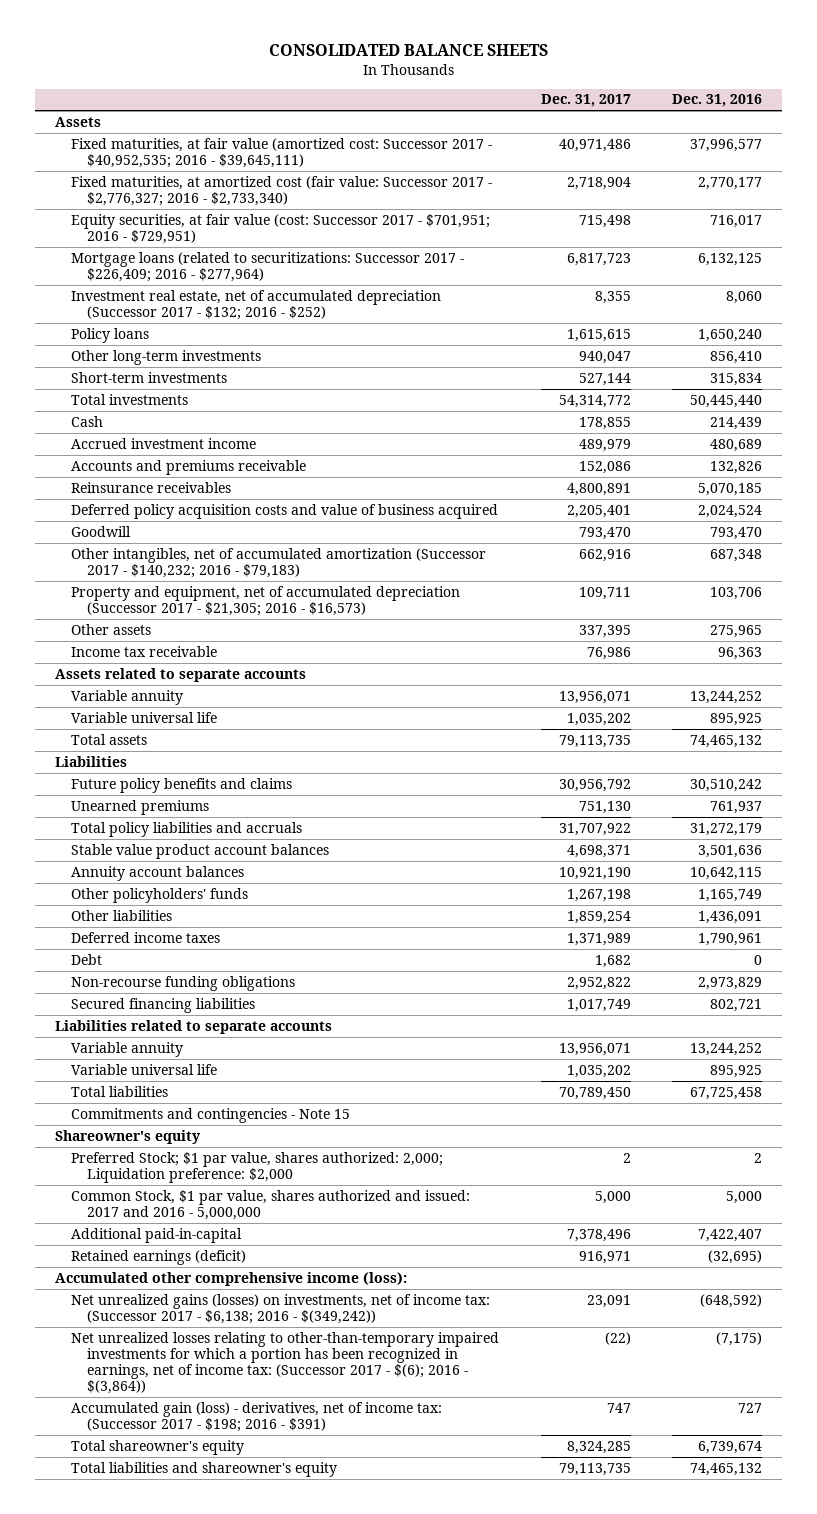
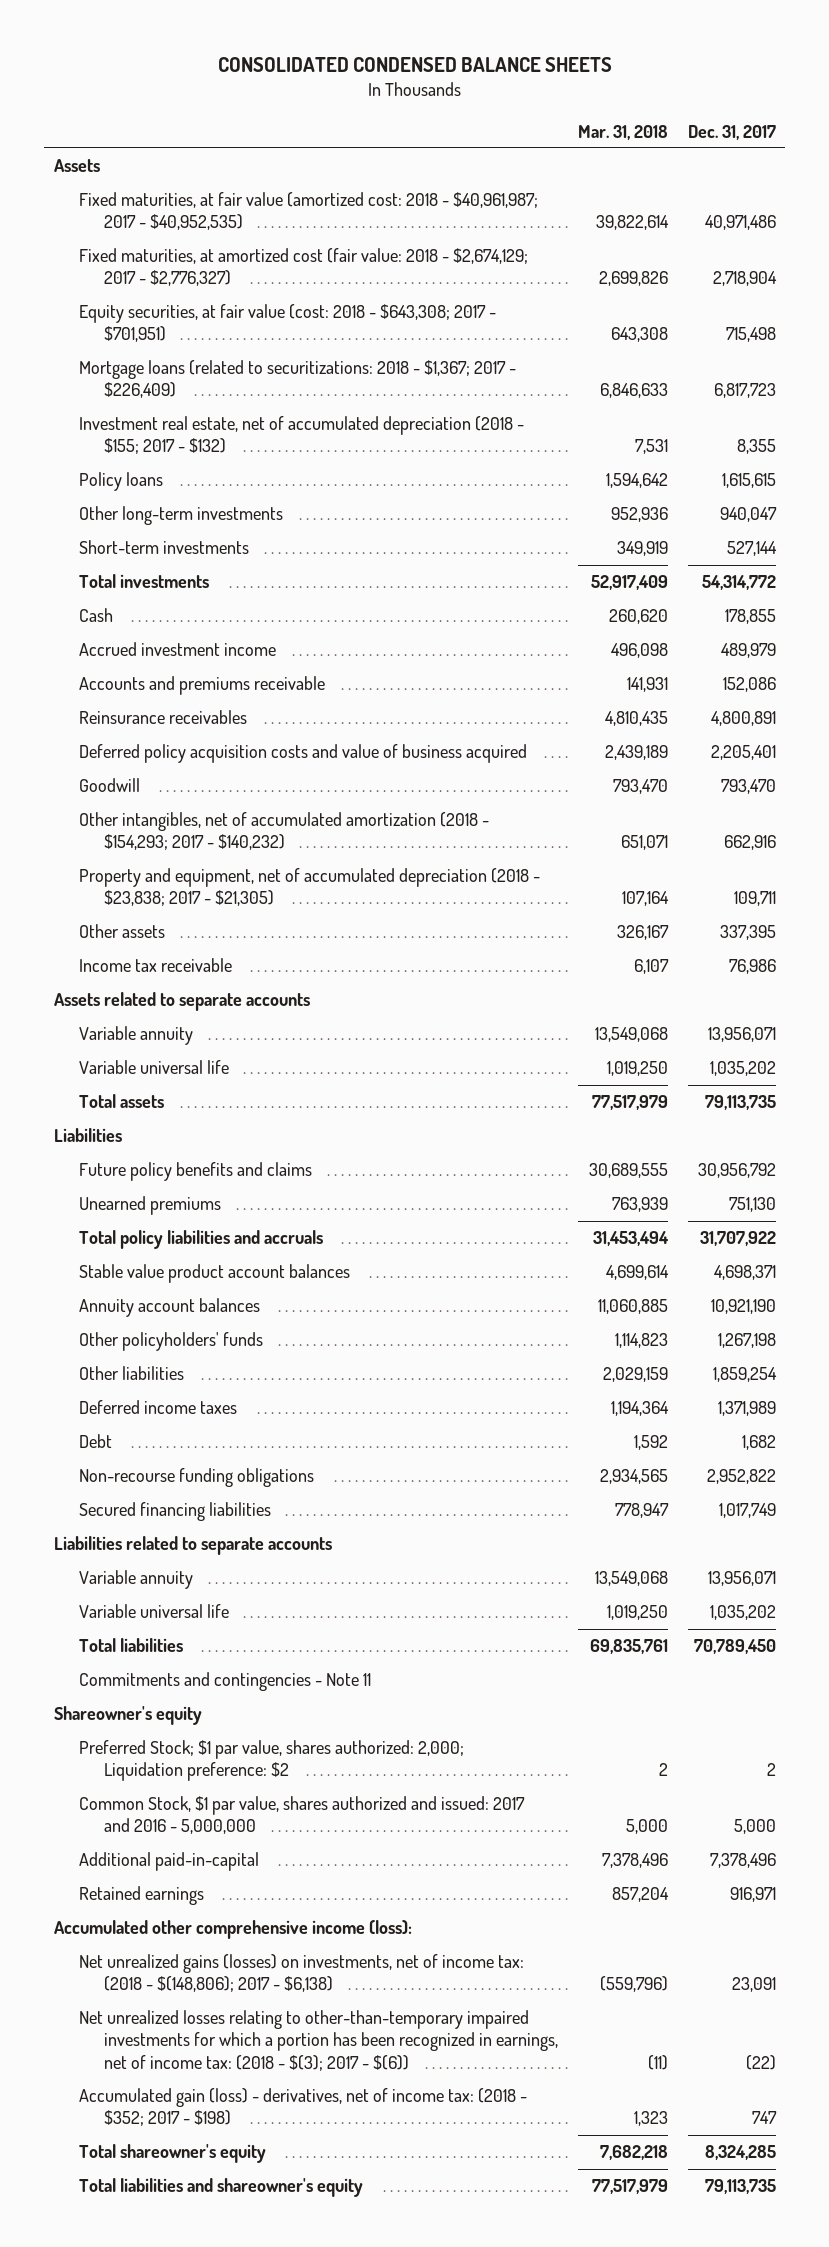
- CONSOLIDATED BALANCE SHEETS
+ CONSOLIDATED CONDENSED BALANCE SHEETS
- | Dec. 31, 2017 | Dec. 31, 2016
+ | Mar. 31, 2018 | Dec. 31, 2017
- Fixed maturities, at fair value (amortized cost: Successor 2017 - $40,952,535; 2016 - $39,645,111) | 40,971,486 | 37,996,577
- Fixed maturities, at amortized cost (fair value: Successor 2017 - $2,776,327; 2016 - $2,733,340) | 2,718,904 | 2,770,177
- Equity securities, at fair value (cost: Successor 2017 - $701,951; 2016 - $729,951) | 715,498 | 716,017
- Mortgage loans (related to securitizations: Successor 2017 - $226,409; 2016 - $277,964) | 6,817,723 | 6,132,125
- Investment real estate, net of accumulated depreciation (Successor 2017 - $132; 2016 - $252) | 8,355 | 8,060
+ Fixed maturities, at fair value (amortized cost: 2018 - $40,961,987; 2017 - $40,952,535) | 39,822,614 | 40,971,486
+ Fixed maturities, at amortized cost (fair value: 2018 - $2,674,129; 2017 - $2,776,327) | 2,699,826 | 2,718,904
+ Equity securities, at fair value (cost: 2018 - $643,308; 2017 - $701,951) | 643,308 | 715,498
+ Mortgage loans (related to securitizations: 2018 - $1,367; 2017 - $226,409) | 6,846,633 | 6,817,723
+ Investment real estate, net of accumulated depreciation (2018 - $155; 2017 - $132) | 7,531 | 8,355
- Other intangibles, net of accumulated amortization (Successor 2017 - $140,232; 2016 - $79,183) | 662,916 | 687,348
- Property and equipment, net of accumulated depreciation (Successor 2017 - $21,305; 2016 - $16,573) | 109,711 | 103,706
+ Other intangibles, net of accumulated amortization (2018 - $154,293; 2017 - $140,232) | 651,071 | 662,916
+ Property and equipment, net of accumulated depreciation (2018 - $23,838; 2017 - $21,305) | 107,164 | 109,711
- Commitments and contingencies - Note 15
+ Commitments and contingencies - Note 11
- Preferred Stock; $1 par value, shares authorized: 2,000; Liquidation preference: $2,000 | 2 | 2
+ Preferred Stock; $1 par value, shares authorized: 2,000; Liquidation preference: $2 | 2 | 2
- Retained earnings (deficit) | 916,971 | (32,695)
+ Retained earnings | 857,204 | 916,971
- Net unrealized gains (losses) on investments, net of income tax: (Successor 2017 - $6,138; 2016 - $(349,242)) | 23,091 | (648,592)
- Net unrealized losses relating to other-than-temporary impaired investments for which a portion has been recognized in earnings, net of income tax: (Successor 2017 - $(6); 2016 - $(3,864)) | (22) | (7,175)
- Accumulated gain (loss) - derivatives, net of income tax: (Successor 2017 - $198; 2016 - $391) | 747 | 727
+ Net unrealized gains (losses) on investments, net of income tax: (2018 - $(148,806); 2017 - $6,138) | (559,796) | 23,091
+ Net unrealized losses relating to other-than-temporary impaired investments for which a portion has been recognized in earnings, net of income tax: (2018 - $(3); 2017 - $(6)) | (11) | (22)
+ Accumulated gain (loss) - derivatives, net of income tax: (2018 - $352; 2017 - $198) | 1,323 | 747

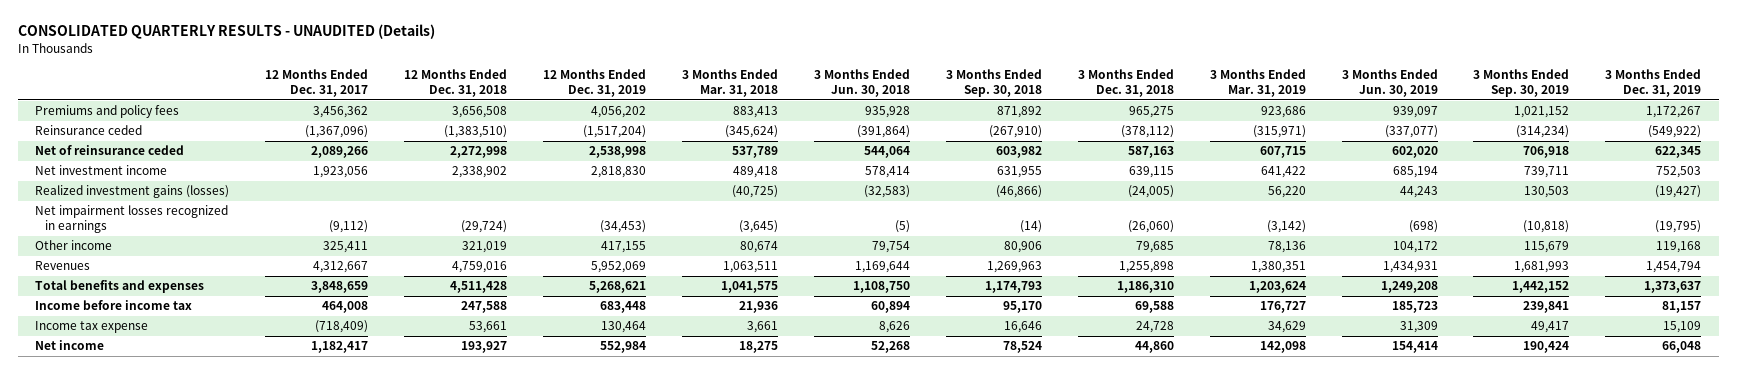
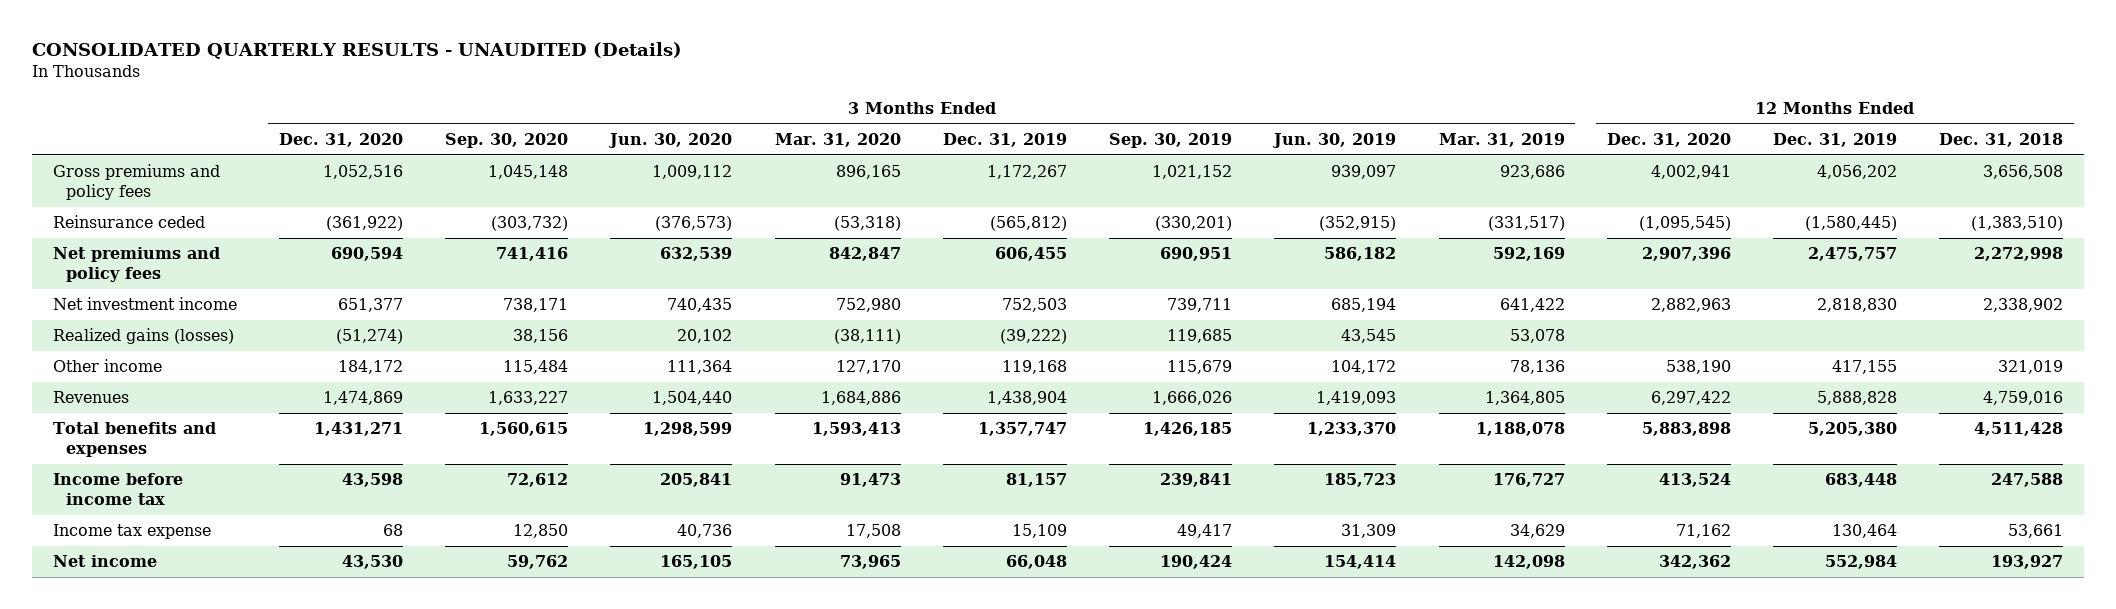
- | 12 Months Ended Dec. 31, 2017 | 12 Months Ended Dec. 31, 2018 | 12 Months Ended Dec. 31, 2019 | 3 Months Ended Mar. 31, 2018 | 3 Months Ended Jun. 30, 2018 | 3 Months Ended Sep. 30, 2018 | 3 Months Ended Dec. 31, 2018 | 3 Months Ended Mar. 31, 2019 | 3 Months Ended Jun. 30, 2019 | 3 Months Ended Sep. 30, 2019 | 3 Months Ended Dec. 31, 2019
+ | 3 Months Ended Dec. 31, 2020 | 3 Months Ended Sep. 30, 2020 | 3 Months Ended Jun. 30, 2020 | 3 Months Ended Mar. 31, 2020 | 3 Months Ended Dec. 31, 2019 | 3 Months Ended Sep. 30, 2019 | 3 Months Ended Jun. 30, 2019 | 3 Months Ended Mar. 31, 2019 | 12 Months Ended Dec. 31, 2020 | 12 Months Ended Dec. 31, 2019 | 12 Months Ended Dec. 31, 2018
- Premiums and policy fees | 3,456,362 | 3,656,508 | 4,056,202 | 883,413 | 935,928 | 871,892 | 965,275 | 923,686 | 939,097 | 1,021,152 | 1,172,267
- Reinsurance ceded | (1,367,096) | (1,383,510) | (1,517,204) | (345,624) | (391,864) | (267,910) | (378,112) | (315,971) | (337,077) | (314,234) | (549,922)
- Net of reinsurance ceded | 2,089,266 | 2,272,998 | 2,538,998 | 537,789 | 544,064 | 603,982 | 587,163 | 607,715 | 602,020 | 706,918 | 622,345
+ Gross premiums and policy fees | 1,052,516 | 1,045,148 | 1,009,112 | 896,165 | 1,172,267 | 1,021,152 | 939,097 | 923,686 | 4,002,941 | 4,056,202 | 3,656,508
+ Reinsurance ceded | (361,922) | (303,732) | (376,573) | (53,318) | (565,812) | (330,201) | (352,915) | (331,517) | (1,095,545) | (1,580,445) | (1,383,510)
+ Net premiums and policy fees | 690,594 | 741,416 | 632,539 | 842,847 | 606,455 | 690,951 | 586,182 | 592,169 | 2,907,396 | 2,475,757 | 2,272,998
- Realized investment gains (losses) | | | | (40,725) | (32,583) | (46,866) | (24,005) | 56,220 | 44,243 | 130,503 | (19,427)
- Net impairment losses recognized in earnings | (9,112) | (29,724) | (34,453) | (3,645) | (5) | (14) | (26,060) | (3,142) | (698) | (10,818) | (19,795)
+ Realized gains (losses) | (51,274) | 38,156 | 20,102 | (38,111) | (39,222) | 119,685 | 43,545 | 53,078 | | |
- Revenues | 4,312,667 | 4,759,016 | 5,952,069 | 1,063,511 | 1,169,644 | 1,269,963 | 1,255,898 | 1,380,351 | 1,434,931 | 1,681,993 | 1,454,794
- Total benefits and expenses | 3,848,659 | 4,511,428 | 5,268,621 | 1,041,575 | 1,108,750 | 1,174,793 | 1,186,310 | 1,203,624 | 1,249,208 | 1,442,152 | 1,373,637
+ Revenues | 1,474,869 | 1,633,227 | 1,504,440 | 1,684,886 | 1,438,904 | 1,666,026 | 1,419,093 | 1,364,805 | 6,297,422 | 5,888,828 | 4,759,016
+ Total benefits and expenses | 1,431,271 | 1,560,615 | 1,298,599 | 1,593,413 | 1,357,747 | 1,426,185 | 1,233,370 | 1,188,078 | 5,883,898 | 5,205,380 | 4,511,428

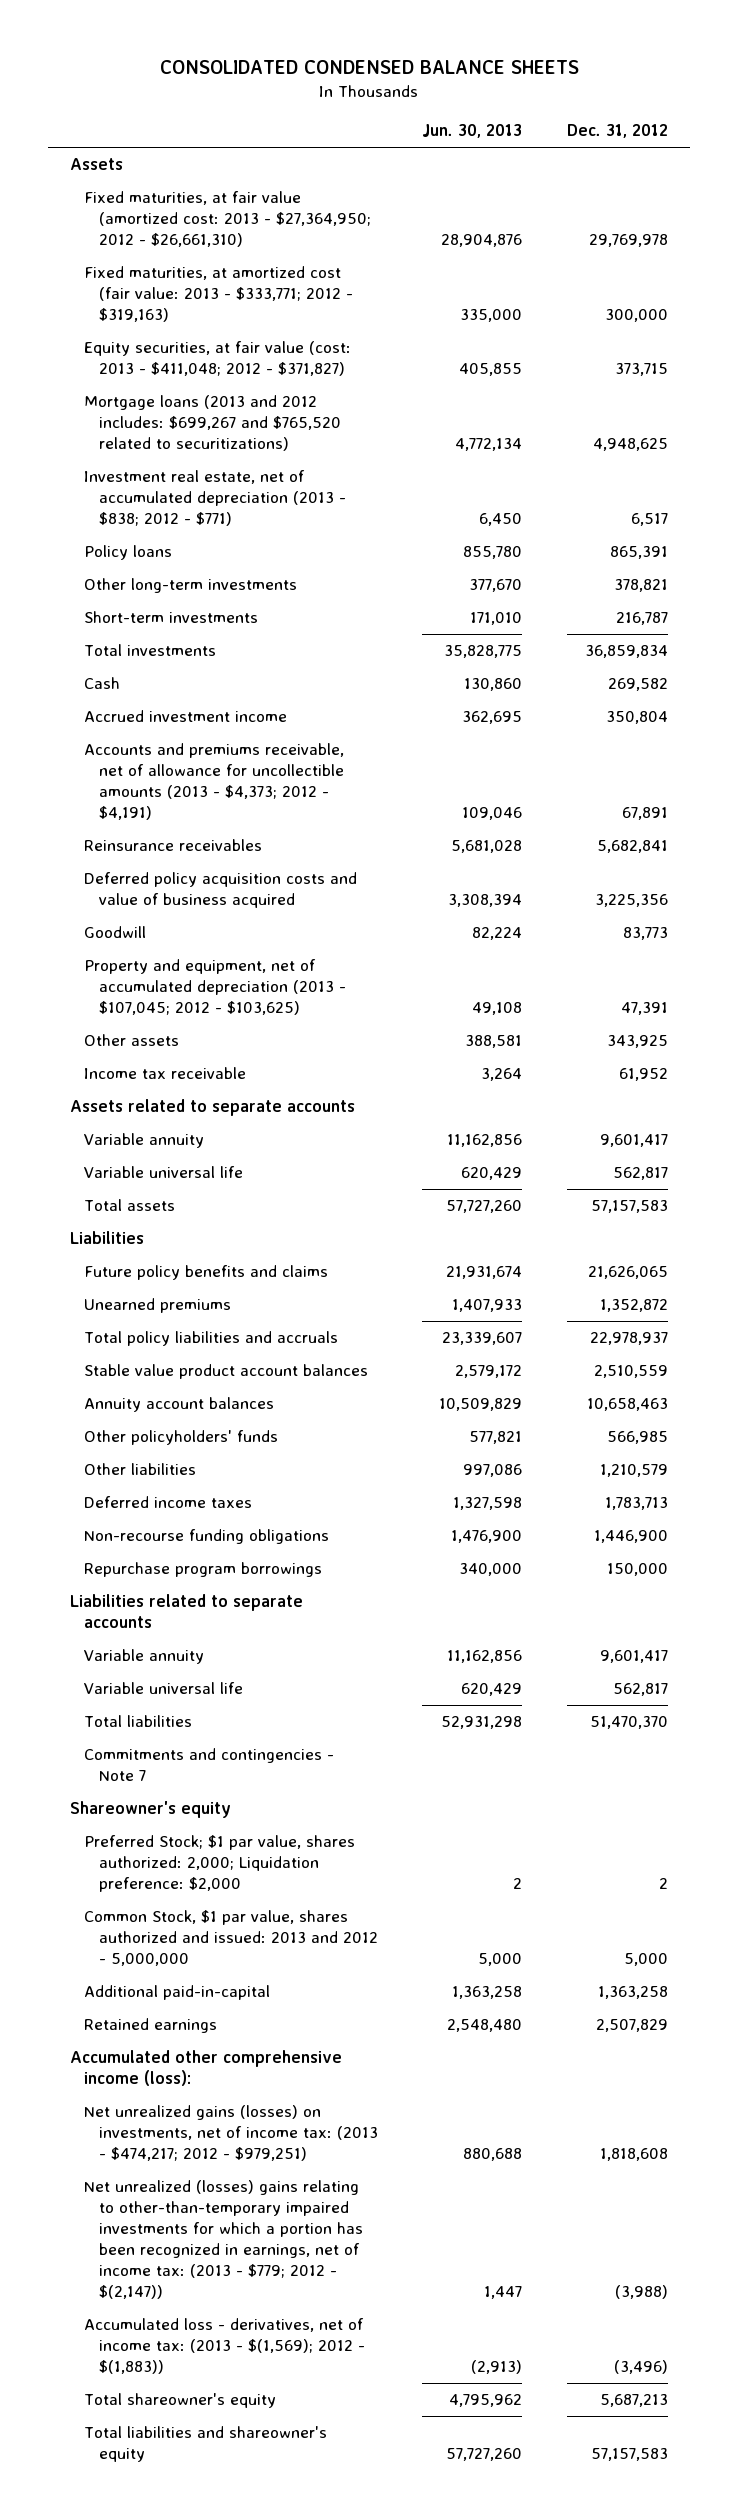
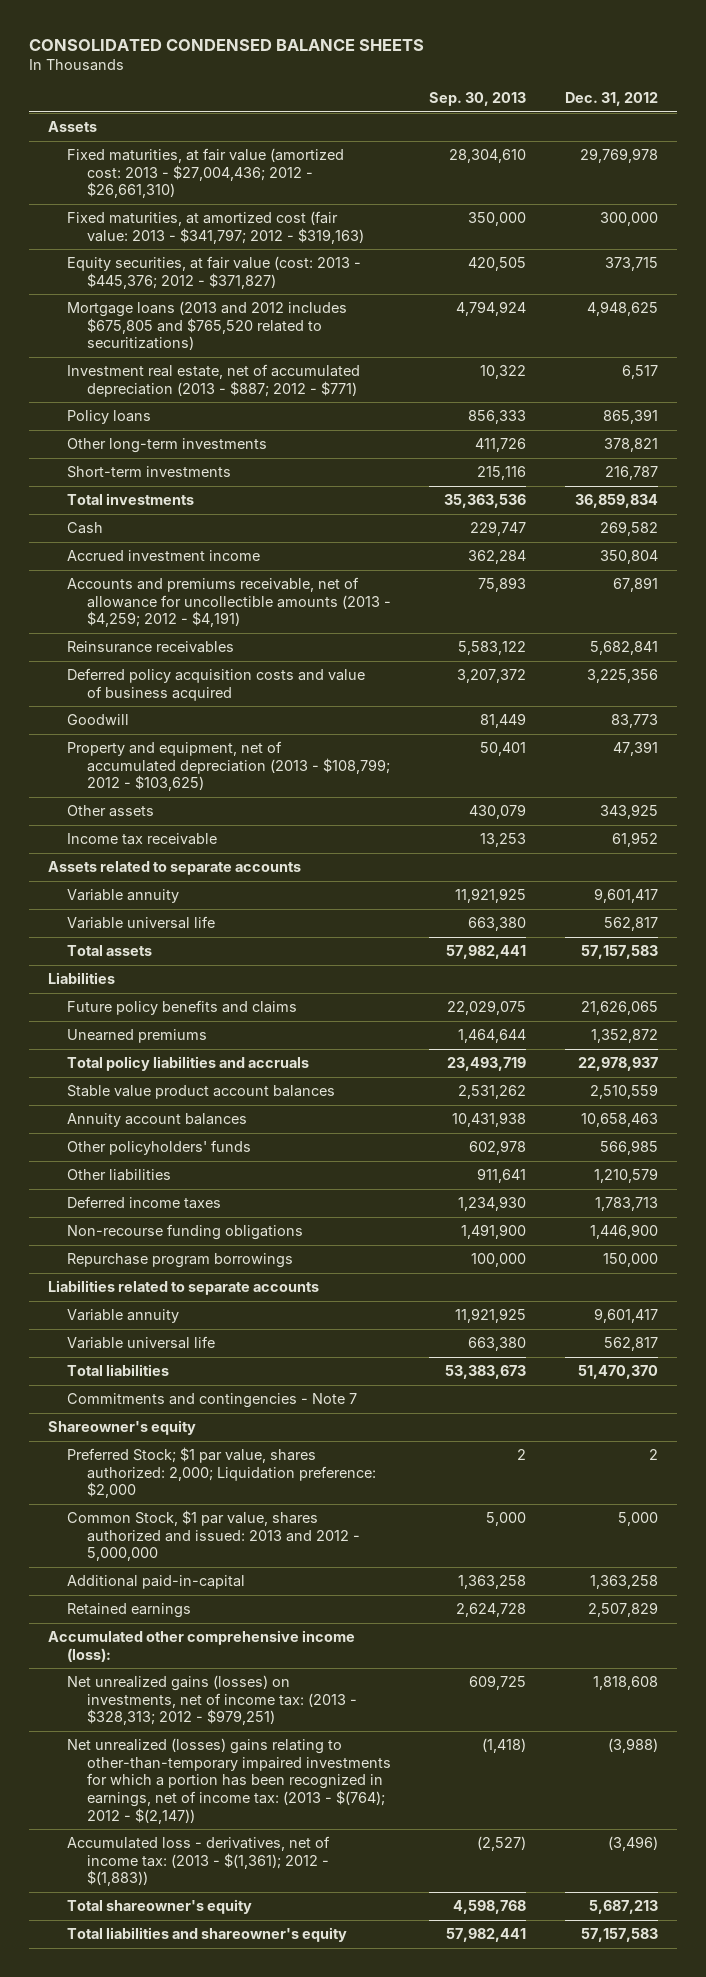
- | Jun. 30, 2013 | Dec. 31, 2012
+ | Sep. 30, 2013 | Dec. 31, 2012
- Fixed maturities, at fair value (amortized cost: 2013 - $27,364,950; 2012 - $26,661,310) | 28,904,876 | 29,769,978
- Fixed maturities, at amortized cost (fair value: 2013 - $333,771; 2012 - $319,163) | 335,000 | 300,000
- Equity securities, at fair value (cost: 2013 - $411,048; 2012 - $371,827) | 405,855 | 373,715
- Mortgage loans (2013 and 2012 includes: $699,267 and $765,520 related to securitizations) | 4,772,134 | 4,948,625
- Investment real estate, net of accumulated depreciation (2013 - $838; 2012 - $771) | 6,450 | 6,517
+ Fixed maturities, at fair value (amortized cost: 2013 - $27,004,436; 2012 - $26,661,310) | 28,304,610 | 29,769,978
+ Fixed maturities, at amortized cost (fair value: 2013 - $341,797; 2012 - $319,163) | 350,000 | 300,000
+ Equity securities, at fair value (cost: 2013 - $445,376; 2012 - $371,827) | 420,505 | 373,715
+ Mortgage loans (2013 and 2012 includes $675,805 and $765,520 related to securitizations) | 4,794,924 | 4,948,625
+ Investment real estate, net of accumulated depreciation (2013 - $887; 2012 - $771) | 10,322 | 6,517
- Accounts and premiums receivable, net of allowance for uncollectible amounts (2013 - $4,373; 2012 - $4,191) | 109,046 | 67,891
+ Accounts and premiums receivable, net of allowance for uncollectible amounts (2013 - $4,259; 2012 - $4,191) | 75,893 | 67,891
- Property and equipment, net of accumulated depreciation (2013 - $107,045; 2012 - $103,625) | 49,108 | 47,391
+ Property and equipment, net of accumulated depreciation (2013 - $108,799; 2012 - $103,625) | 50,401 | 47,391
- Net unrealized gains (losses) on investments, net of income tax: (2013 - $474,217; 2012 - $979,251) | 880,688 | 1,818,608
- Net unrealized (losses) gains relating to other-than-temporary impaired investments for which a portion has been recognized in earnings, net of income tax: (2013 - $779; 2012 - $(2,147)) | 1,447 | (3,988)
- Accumulated loss - derivatives, net of income tax: (2013 - $(1,569); 2012 - $(1,883)) | (2,913) | (3,496)
+ Net unrealized gains (losses) on investments, net of income tax: (2013 - $328,313; 2012 - $979,251) | 609,725 | 1,818,608
+ Net unrealized (losses) gains relating to other-than-temporary impaired investments for which a portion has been recognized in earnings, net of income tax: (2013 - $(764); 2012 - $(2,147)) | (1,418) | (3,988)
+ Accumulated loss - derivatives, net of income tax: (2013 - $(1,361); 2012 - $(1,883)) | (2,527) | (3,496)

